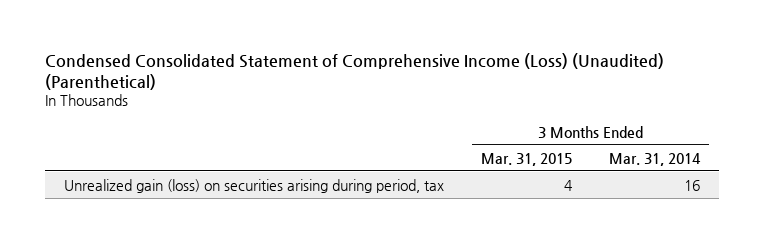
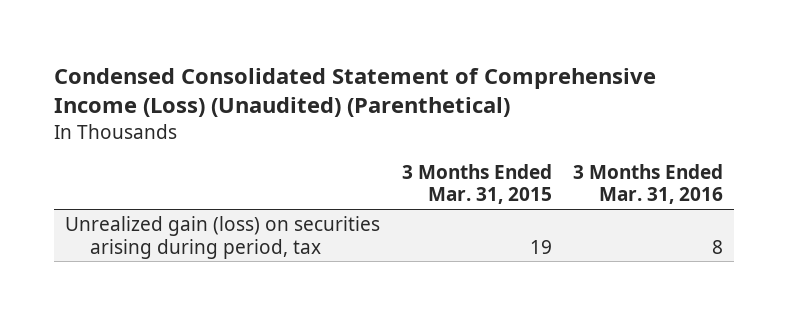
- | 3 Months Ended Mar. 31, 2015 | 3 Months Ended Mar. 31, 2014
+ | 3 Months Ended Mar. 31, 2015 | 3 Months Ended Mar. 31, 2016
- Unrealized gain (loss) on securities arising during period, tax | 4 | 16
+ Unrealized gain (loss) on securities arising during period, tax | 19 | 8

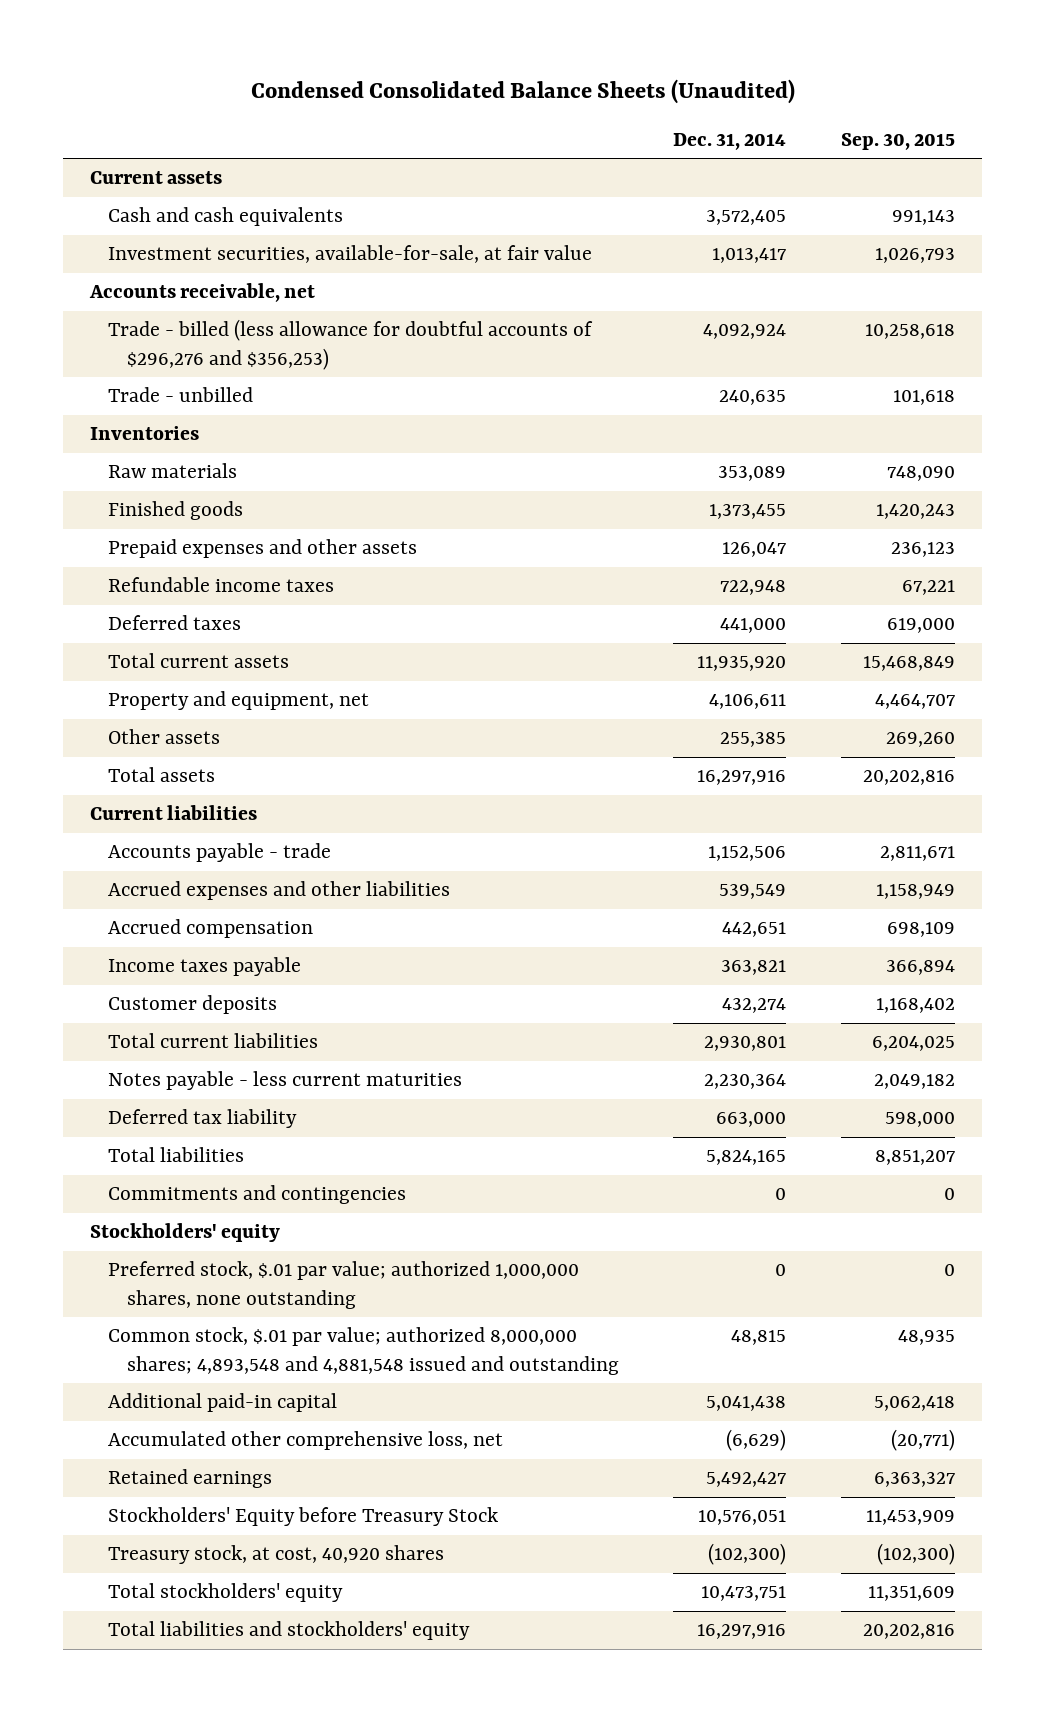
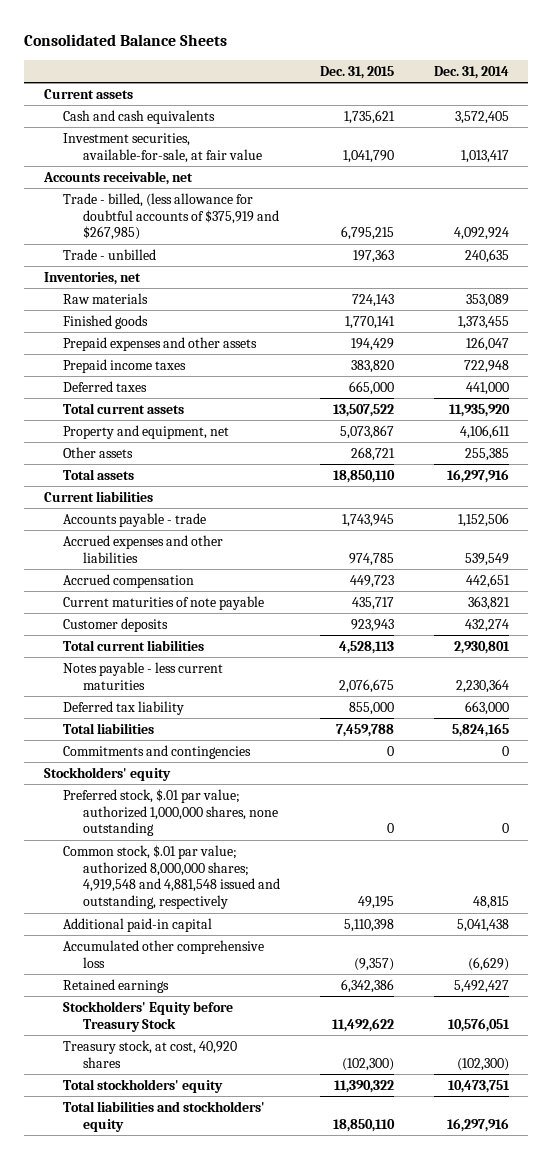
- Condensed Consolidated Balance Sheets (Unaudited)
+ Consolidated Balance Sheets
- | Dec. 31, 2014 | Sep. 30, 2015
+ | Dec. 31, 2015 | Dec. 31, 2014
- Trade - billed (less allowance for doubtful accounts of $296,276 and $356,253) | 4,092,924 | 10,258,618
+ Trade - billed, (less allowance for doubtful accounts of $375,919 and $267,985) | 6,795,215 | 4,092,924
- Inventories
+ Inventories, net
- Refundable income taxes | 722,948 | 67,221
+ Prepaid income taxes | 383,820 | 722,948
- Income taxes payable | 363,821 | 366,894
+ Current maturities of note payable | 435,717 | 363,821
- Common stock, $.01 par value; authorized 8,000,000 shares; 4,893,548 and 4,881,548 issued and outstanding | 48,815 | 48,935
+ Common stock, $.01 par value; authorized 8,000,000 shares; 4,919,548 and 4,881,548 issued and outstanding, respectively | 49,195 | 48,815
- Accumulated other comprehensive loss, net | (6,629) | (20,771)
+ Accumulated other comprehensive loss | (9,357) | (6,629)

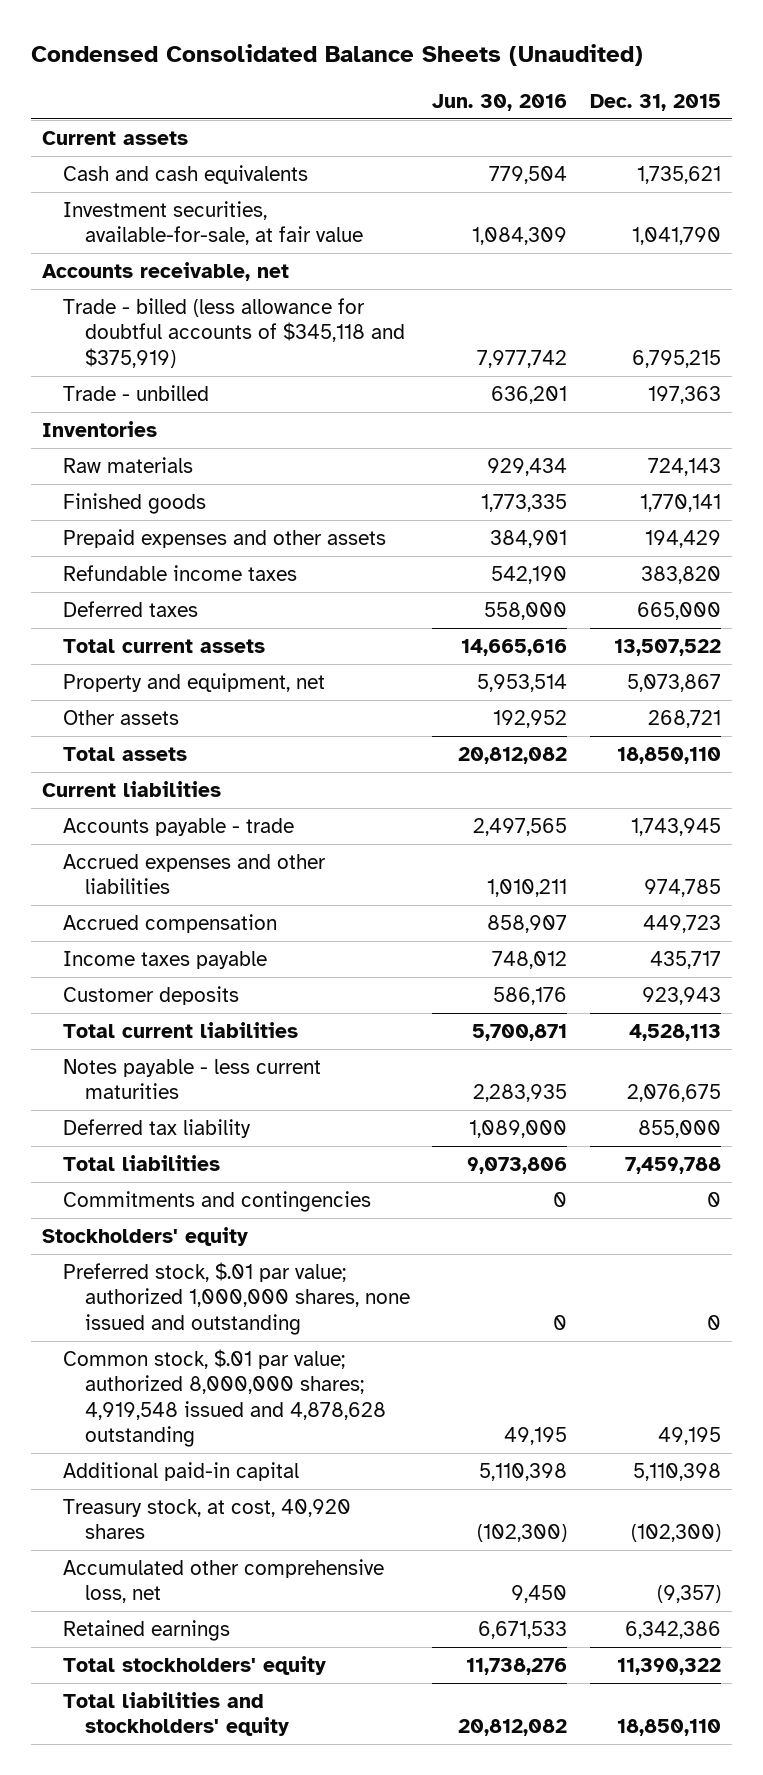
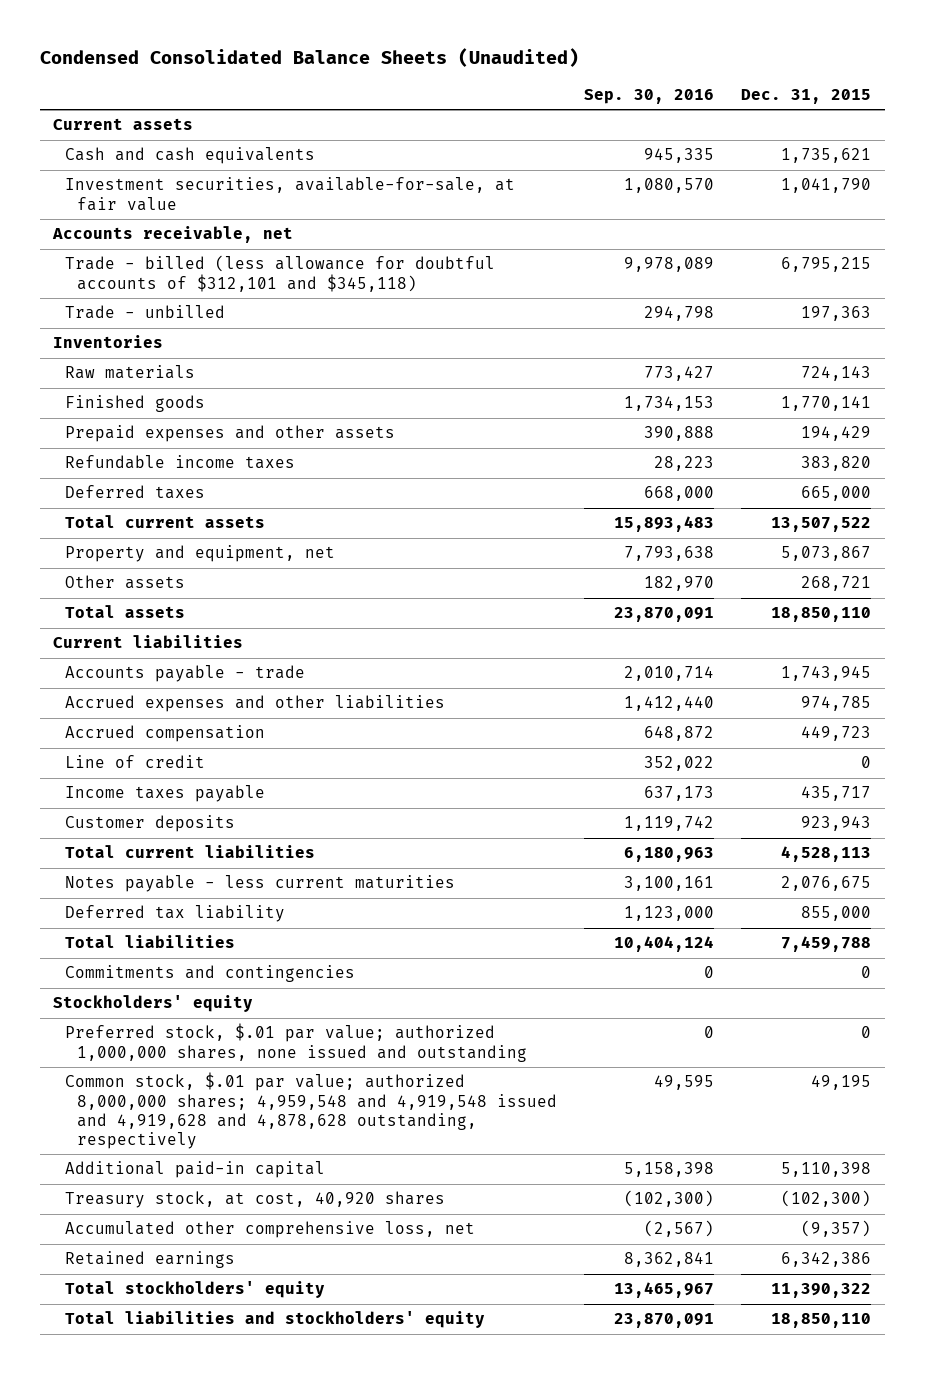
- | Jun. 30, 2016 | Dec. 31, 2015
+ | Sep. 30, 2016 | Dec. 31, 2015
- Trade - billed (less allowance for doubtful accounts of $345,118 and $375,919) | 7,977,742 | 6,795,215
+ Trade - billed (less allowance for doubtful accounts of $312,101 and $345,118) | 9,978,089 | 6,795,215
+ Line of credit | 352,022 | 0
- Common stock, $.01 par value; authorized 8,000,000 shares; 4,919,548 issued and 4,878,628 outstanding | 49,195 | 49,195
+ Common stock, $.01 par value; authorized 8,000,000 shares; 4,959,548 and 4,919,548 issued and 4,919,628 and 4,878,628 outstanding, respectively | 49,595 | 49,195

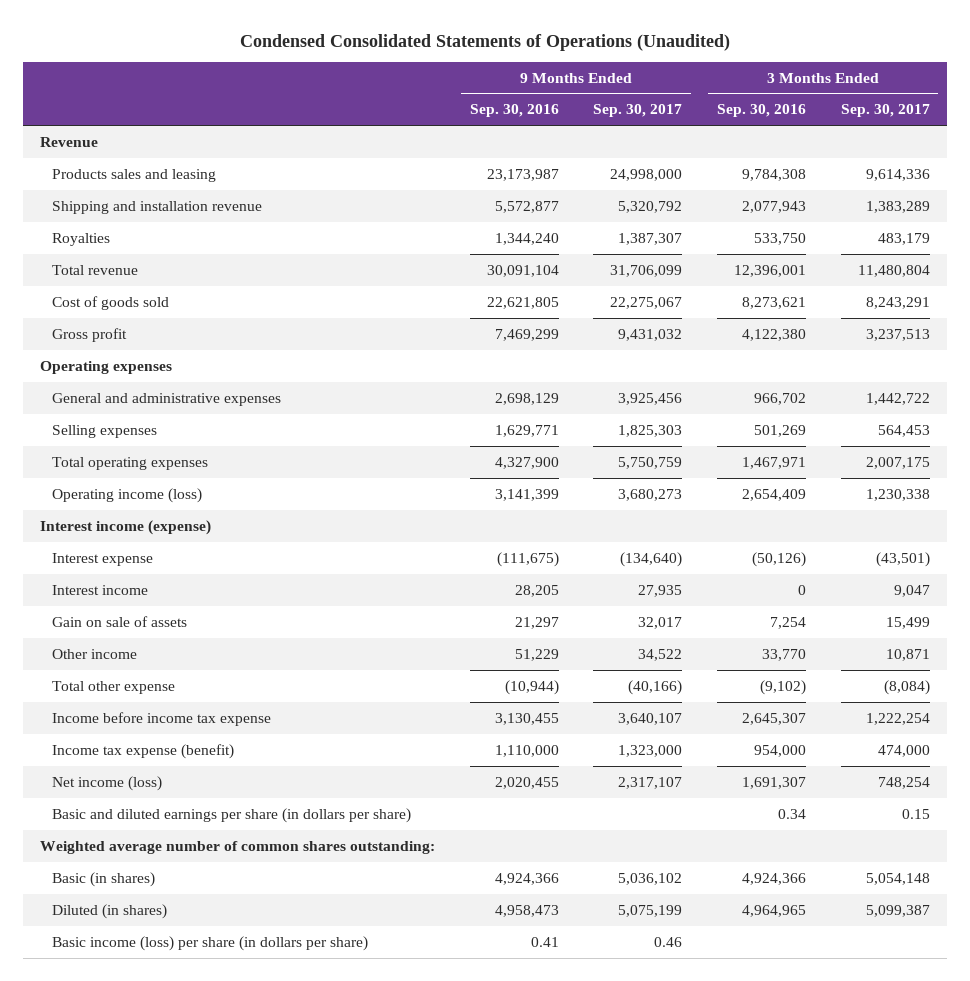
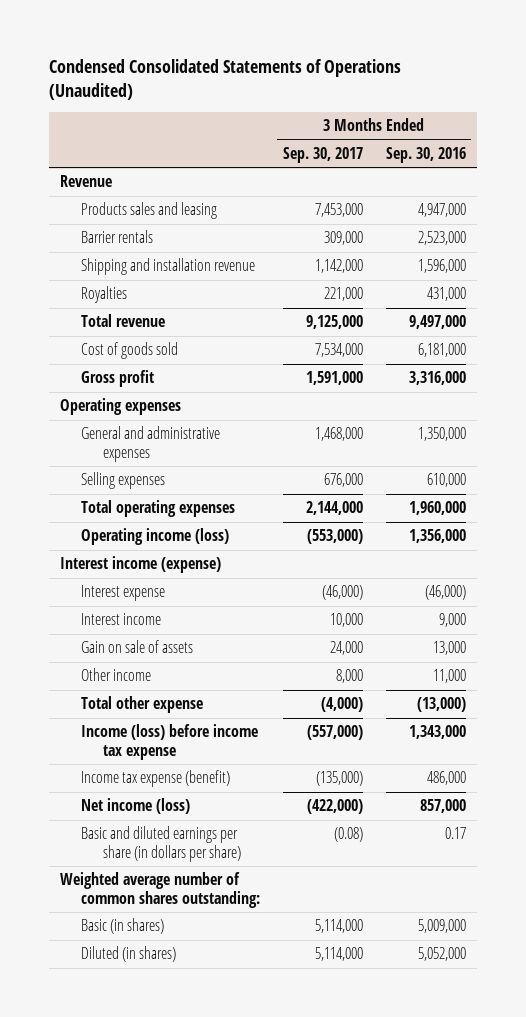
- | 9 Months Ended Sep. 30, 2016 | 9 Months Ended Sep. 30, 2017 | 3 Months Ended Sep. 30, 2016 | 3 Months Ended Sep. 30, 2017
+ | 3 Months Ended Sep. 30, 2017 | 3 Months Ended Sep. 30, 2016
- Products sales and leasing | 23,173,987 | 24,998,000 | 9,784,308 | 9,614,336
- Shipping and installation revenue | 5,572,877 | 5,320,792 | 2,077,943 | 1,383,289
- Royalties | 1,344,240 | 1,387,307 | 533,750 | 483,179
- Total revenue | 30,091,104 | 31,706,099 | 12,396,001 | 11,480,804
- Cost of goods sold | 22,621,805 | 22,275,067 | 8,273,621 | 8,243,291
- Gross profit | 7,469,299 | 9,431,032 | 4,122,380 | 3,237,513
+ Products sales and leasing | 7,453,000 | 4,947,000
+ Barrier rentals | 309,000 | 2,523,000
+ Shipping and installation revenue | 1,142,000 | 1,596,000
+ Royalties | 221,000 | 431,000
+ Total revenue | 9,125,000 | 9,497,000
+ Cost of goods sold | 7,534,000 | 6,181,000
+ Gross profit | 1,591,000 | 3,316,000
- General and administrative expenses | 2,698,129 | 3,925,456 | 966,702 | 1,442,722
- Selling expenses | 1,629,771 | 1,825,303 | 501,269 | 564,453
- Total operating expenses | 4,327,900 | 5,750,759 | 1,467,971 | 2,007,175
- Operating income (loss) | 3,141,399 | 3,680,273 | 2,654,409 | 1,230,338
+ General and administrative expenses | 1,468,000 | 1,350,000
+ Selling expenses | 676,000 | 610,000
+ Total operating expenses | 2,144,000 | 1,960,000
+ Operating income (loss) | (553,000) | 1,356,000
- Interest expense | (111,675) | (134,640) | (50,126) | (43,501)
- Interest income | 28,205 | 27,935 | 0 | 9,047
- Gain on sale of assets | 21,297 | 32,017 | 7,254 | 15,499
- Other income | 51,229 | 34,522 | 33,770 | 10,871
- Total other expense | (10,944) | (40,166) | (9,102) | (8,084)
- Income before income tax expense | 3,130,455 | 3,640,107 | 2,645,307 | 1,222,254
- Income tax expense (benefit) | 1,110,000 | 1,323,000 | 954,000 | 474,000
- Net income (loss) | 2,020,455 | 2,317,107 | 1,691,307 | 748,254
- Basic and diluted earnings per share (in dollars per share) | | | 0.34 | 0.15
+ Interest expense | (46,000) | (46,000)
+ Interest income | 10,000 | 9,000
+ Gain on sale of assets | 24,000 | 13,000
+ Other income | 8,000 | 11,000
+ Total other expense | (4,000) | (13,000)
+ Income (loss) before income tax expense | (557,000) | 1,343,000
+ Income tax expense (benefit) | (135,000) | 486,000
+ Net income (loss) | (422,000) | 857,000
+ Basic and diluted earnings per share (in dollars per share) | (0.08) | 0.17
- Basic (in shares) | 4,924,366 | 5,036,102 | 4,924,366 | 5,054,148
- Diluted (in shares) | 4,958,473 | 5,075,199 | 4,964,965 | 5,099,387
- Basic income (loss) per share (in dollars per share) | 0.41 | 0.46 | |
+ Basic (in shares) | 5,114,000 | 5,009,000
+ Diluted (in shares) | 5,114,000 | 5,052,000

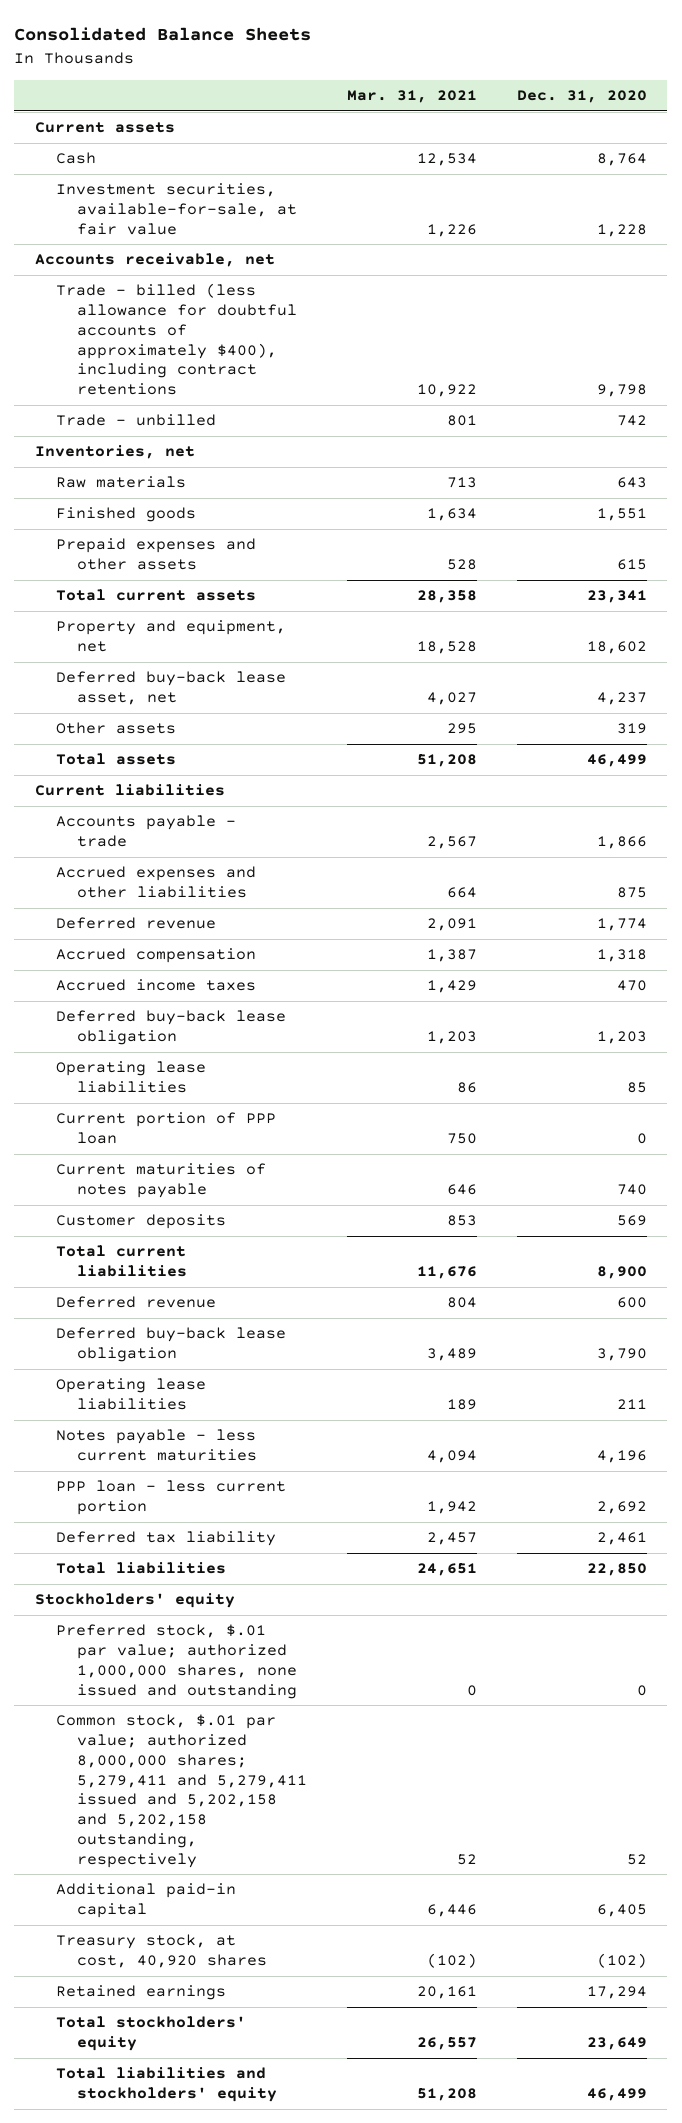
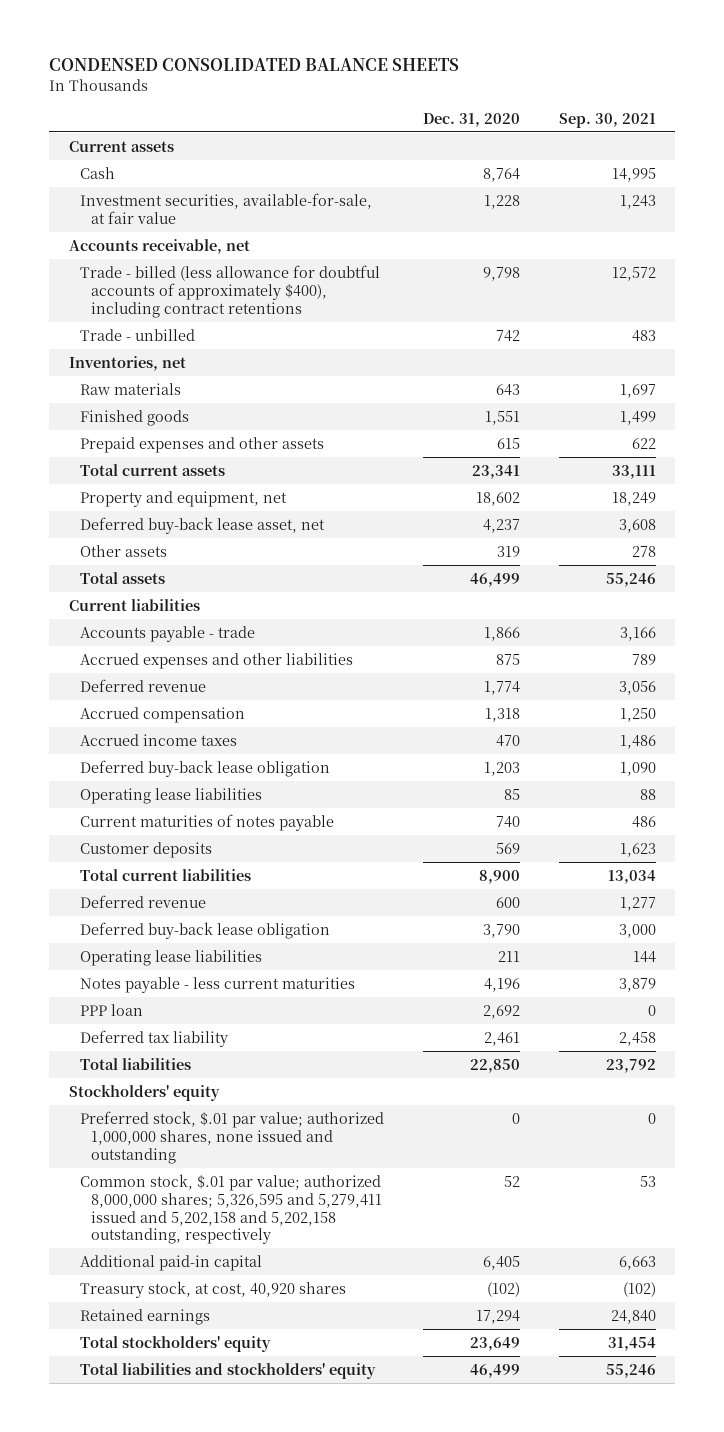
- Consolidated Balance Sheets
+ CONDENSED CONSOLIDATED BALANCE SHEETS
- | Mar. 31, 2021 | Dec. 31, 2020
+ | Dec. 31, 2020 | Sep. 30, 2021
- Current portion of PPP loan | 750 | 0
- PPP loan - less current portion | 1,942 | 2,692
+ PPP loan | 2,692 | 0
- Common stock, $.01 par value; authorized 8,000,000 shares; 5,279,411 and 5,279,411 issued and 5,202,158 and 5,202,158 outstanding, respectively | 52 | 52
+ Common stock, $.01 par value; authorized 8,000,000 shares; 5,326,595 and 5,279,411 issued and 5,202,158 and 5,202,158 outstanding, respectively | 52 | 53

